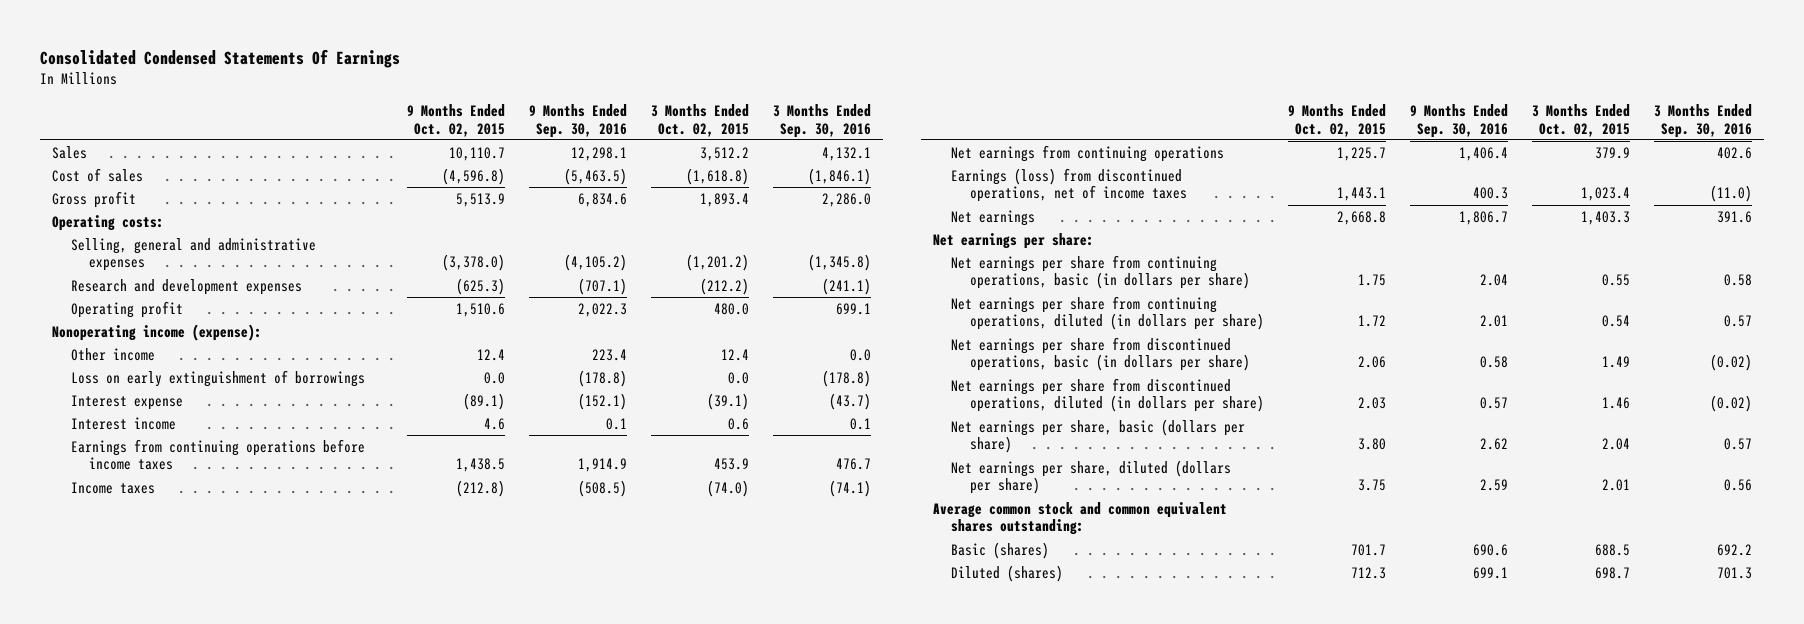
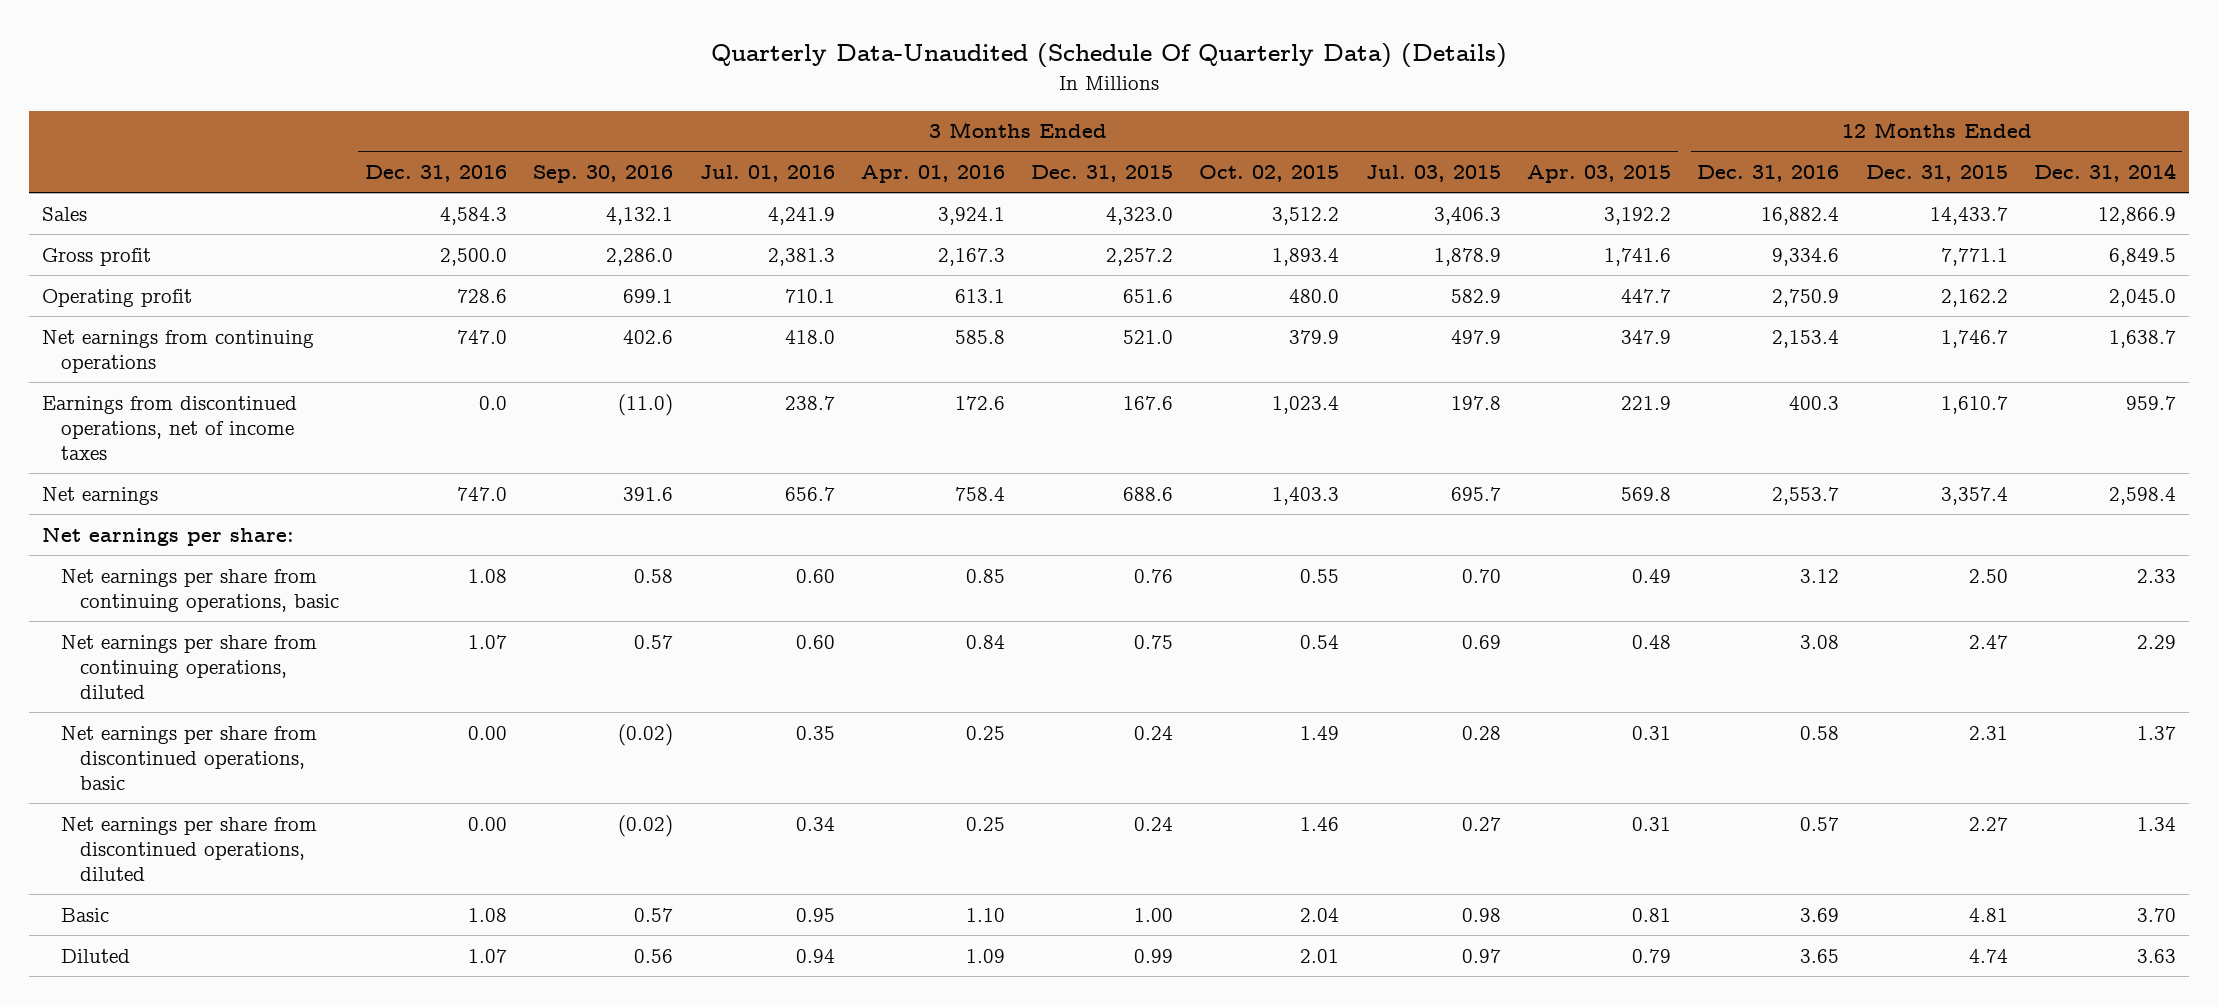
- Consolidated Condensed Statements Of Earnings
+ Quarterly Data-Unaudited (Schedule Of Quarterly Data) (Details)
- | 9 Months Ended Oct. 02, 2015 | 9 Months Ended Sep. 30, 2016 | 3 Months Ended Oct. 02, 2015 | 3 Months Ended Sep. 30, 2016
+ | 3 Months Ended Dec. 31, 2016 | 3 Months Ended Sep. 30, 2016 | 3 Months Ended Jul. 01, 2016 | 3 Months Ended Apr. 01, 2016 | 3 Months Ended Dec. 31, 2015 | 3 Months Ended Oct. 02, 2015 | 3 Months Ended Jul. 03, 2015 | 3 Months Ended Apr. 03, 2015 | 12 Months Ended Dec. 31, 2016 | 12 Months Ended Dec. 31, 2015 | 12 Months Ended Dec. 31, 2014
- Cost of sales | (4,596.8) | (5,463.5) | (1,618.8) | (1,846.1)
- Operating costs:
- Selling, general and administrative expenses | (3,378.0) | (4,105.2) | (1,201.2) | (1,345.8)
- Research and development expenses | (625.3) | (707.1) | (212.2) | (241.1)
- Nonoperating income (expense):
- Other income | 12.4 | 223.4 | 12.4 | 0.0
- Loss on early extinguishment of borrowings | 0.0 | (178.8) | 0.0 | (178.8)
- Interest expense | (89.1) | (152.1) | (39.1) | (43.7)
- Interest income | 4.6 | 0.1 | 0.6 | 0.1
- Earnings from continuing operations before income taxes | 1,438.5 | 1,914.9 | 453.9 | 476.7
- Income taxes | (212.8) | (508.5) | (74.0) | (74.1)
- Earnings (loss) from discontinued operations, net of income taxes | 1,443.1 | 400.3 | 1,023.4 | (11.0)
+ Earnings from discontinued operations, net of income taxes | 0.0 | (11.0) | 238.7 | 172.6 | 167.6 | 1,023.4 | 197.8 | 221.9 | 400.3 | 1,610.7 | 959.7
- Net earnings per share from continuing operations, basic (in dollars per share) | 1.75 | 2.04 | 0.55 | 0.58
- Net earnings per share from continuing operations, diluted (in dollars per share) | 1.72 | 2.01 | 0.54 | 0.57
- Net earnings per share from discontinued operations, basic (in dollars per share) | 2.06 | 0.58 | 1.49 | (0.02)
- Net earnings per share from discontinued operations, diluted (in dollars per share) | 2.03 | 0.57 | 1.46 | (0.02)
- Net earnings per share, basic (dollars per share) | 3.80 | 2.62 | 2.04 | 0.57
- Net earnings per share, diluted (dollars per share) | 3.75 | 2.59 | 2.01 | 0.56
- Average common stock and common equivalent shares outstanding:
- Basic (shares) | 701.7 | 690.6 | 688.5 | 692.2
- Diluted (shares) | 712.3 | 699.1 | 698.7 | 701.3
+ Net earnings per share from continuing operations, basic | 1.08 | 0.58 | 0.60 | 0.85 | 0.76 | 0.55 | 0.70 | 0.49 | 3.12 | 2.50 | 2.33
+ Net earnings per share from continuing operations, diluted | 1.07 | 0.57 | 0.60 | 0.84 | 0.75 | 0.54 | 0.69 | 0.48 | 3.08 | 2.47 | 2.29
+ Net earnings per share from discontinued operations, basic | 0.00 | (0.02) | 0.35 | 0.25 | 0.24 | 1.49 | 0.28 | 0.31 | 0.58 | 2.31 | 1.37
+ Net earnings per share from discontinued operations, diluted | 0.00 | (0.02) | 0.34 | 0.25 | 0.24 | 1.46 | 0.27 | 0.31 | 0.57 | 2.27 | 1.34
+ Basic | 1.08 | 0.57 | 0.95 | 1.10 | 1.00 | 2.04 | 0.98 | 0.81 | 3.69 | 4.81 | 3.70
+ Diluted | 1.07 | 0.56 | 0.94 | 1.09 | 0.99 | 2.01 | 0.97 | 0.79 | 3.65 | 4.74 | 3.63

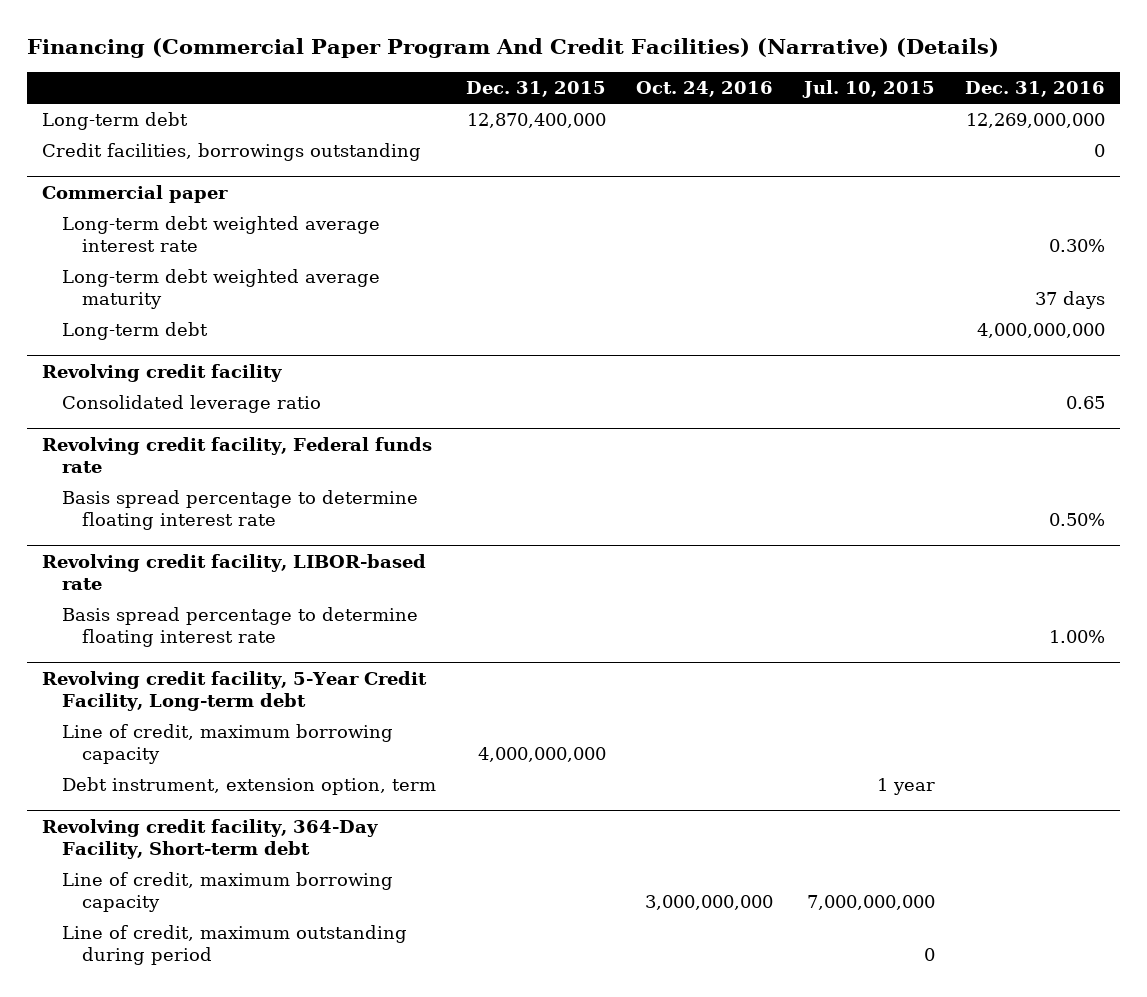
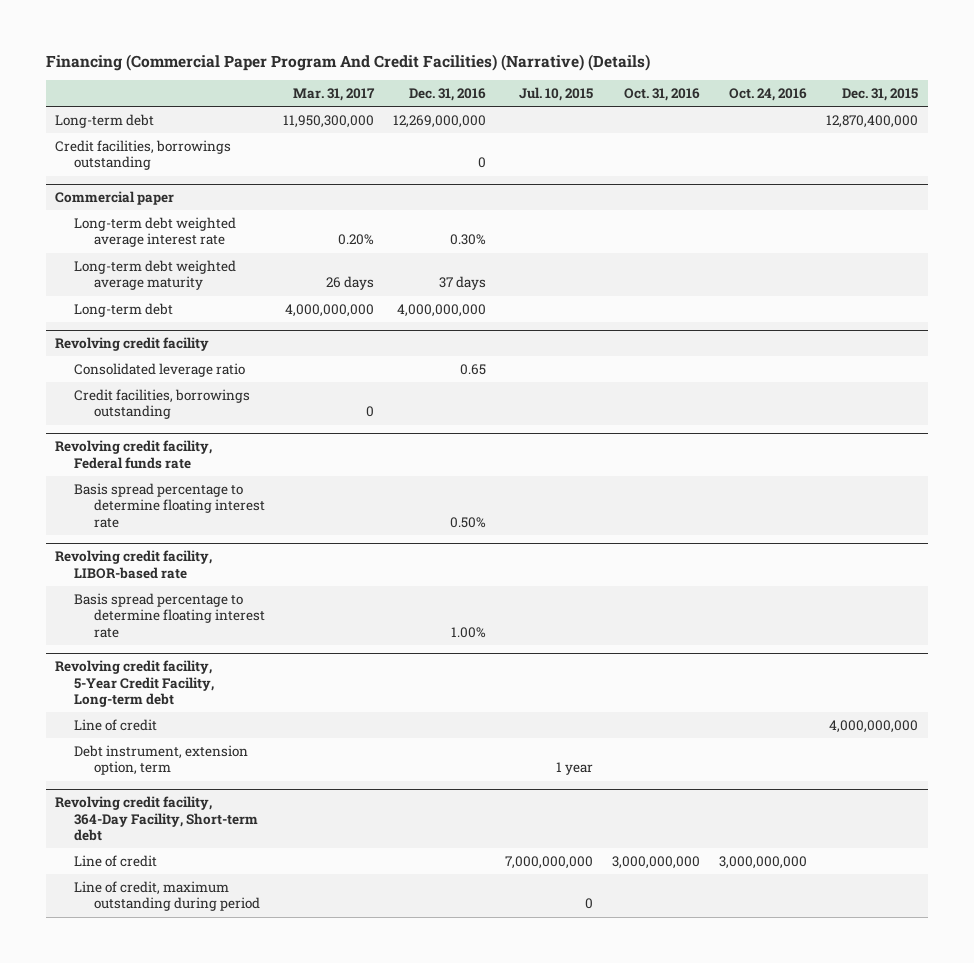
- | Dec. 31, 2015 | Oct. 24, 2016 | Jul. 10, 2015 | Dec. 31, 2016
+ | Mar. 31, 2017 | Dec. 31, 2016 | Jul. 10, 2015 | Oct. 31, 2016 | Oct. 24, 2016 | Dec. 31, 2015
@ Revolving credit facility
+ Credit facilities, borrowings outstanding | 0 | | | | |
@ Revolving credit facility, 5-Year Credit Facility, Long-term debt
- Line of credit, maximum borrowing capacity | 4,000,000,000 | | |
+ Line of credit | | | | | | 4,000,000,000
@ Revolving credit facility, 364-Day Facility, Short-term debt
- Line of credit, maximum borrowing capacity | | 3,000,000,000 | 7,000,000,000 |
+ Line of credit | | | 7,000,000,000 | 3,000,000,000 | 3,000,000,000 |

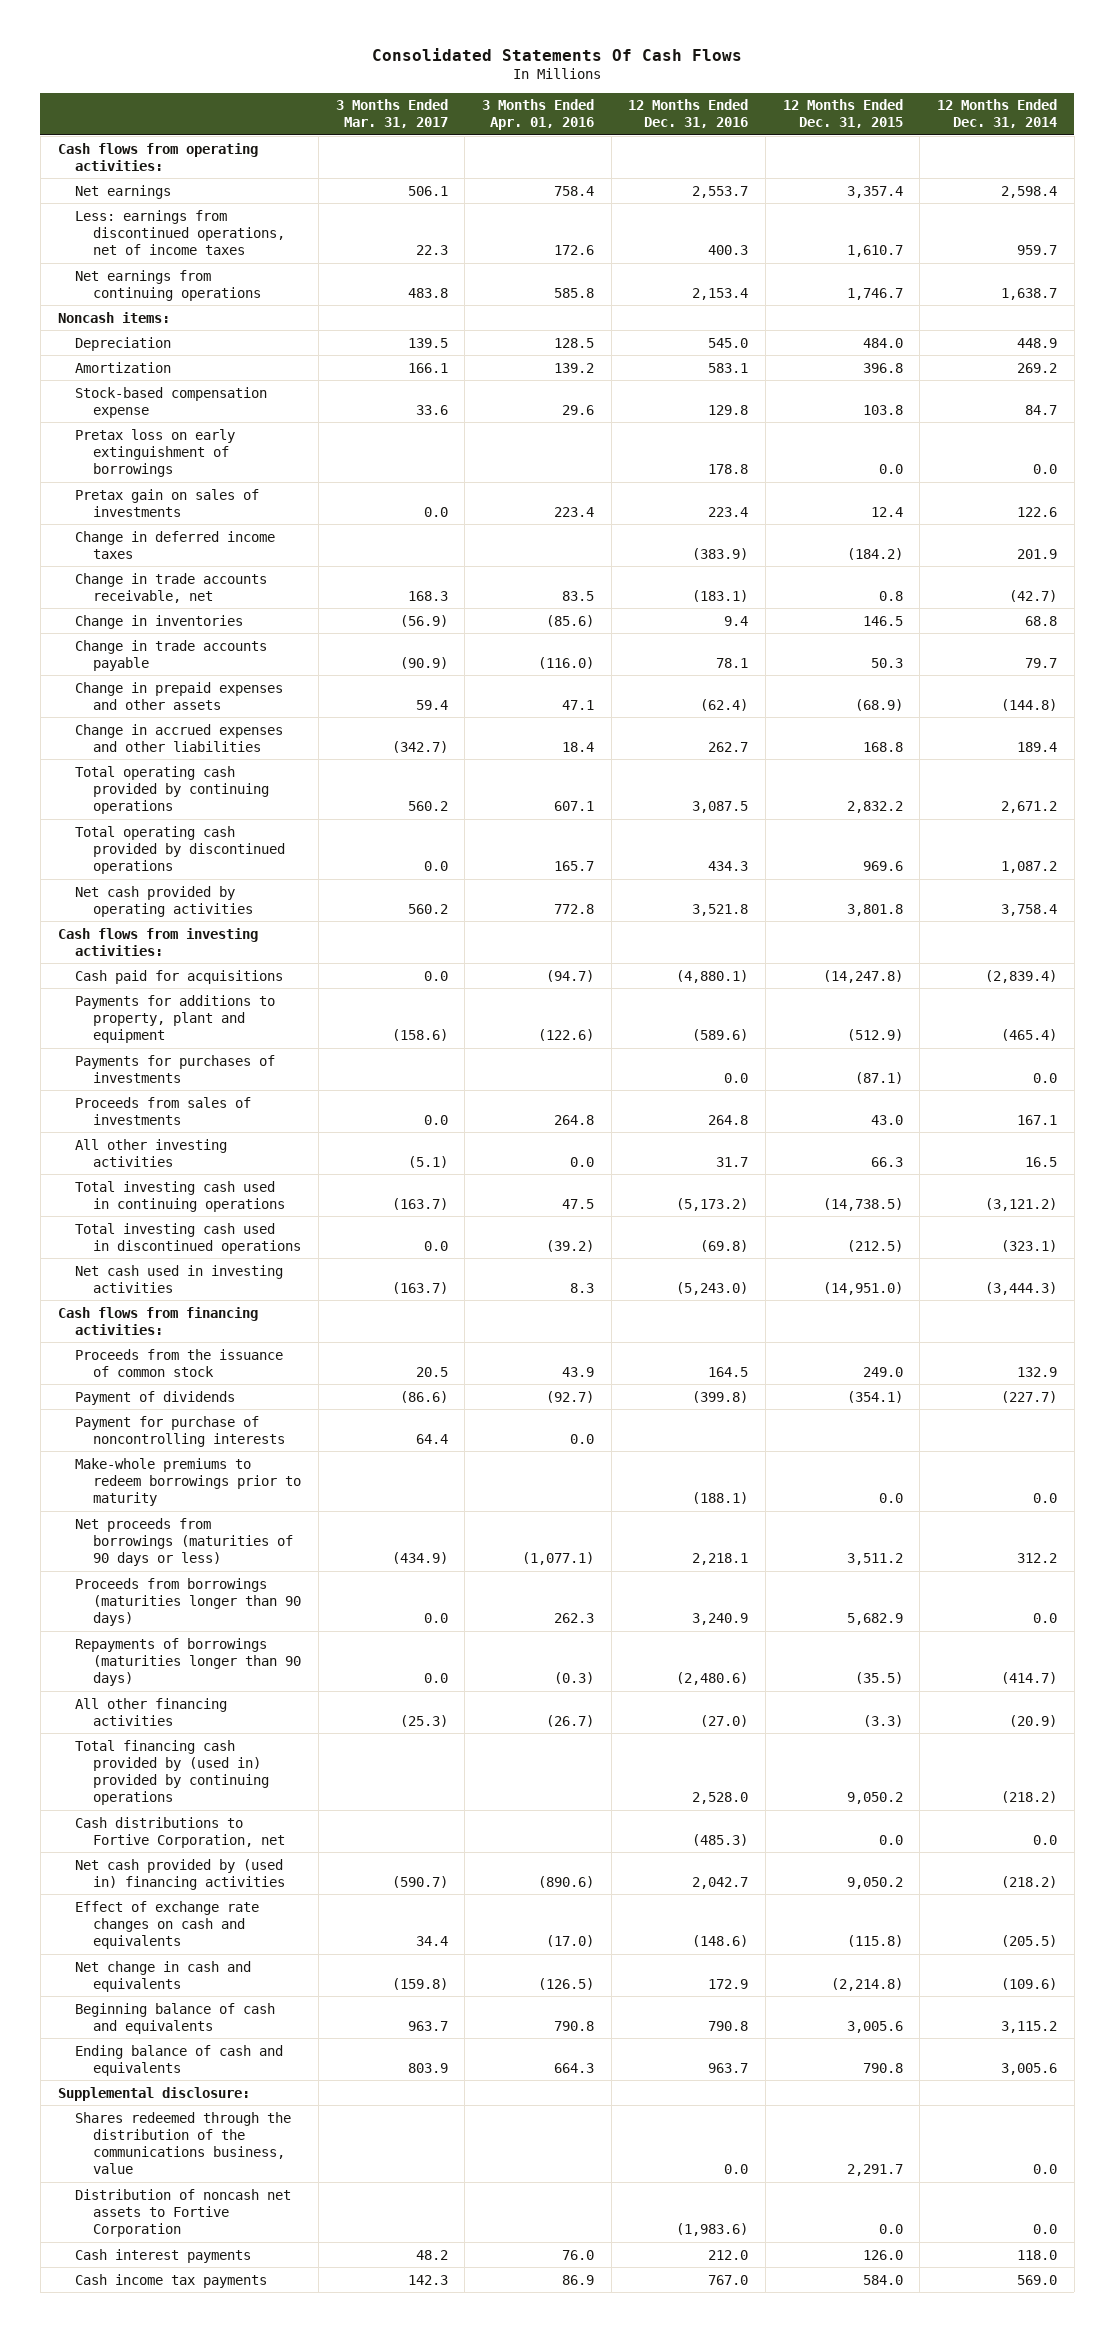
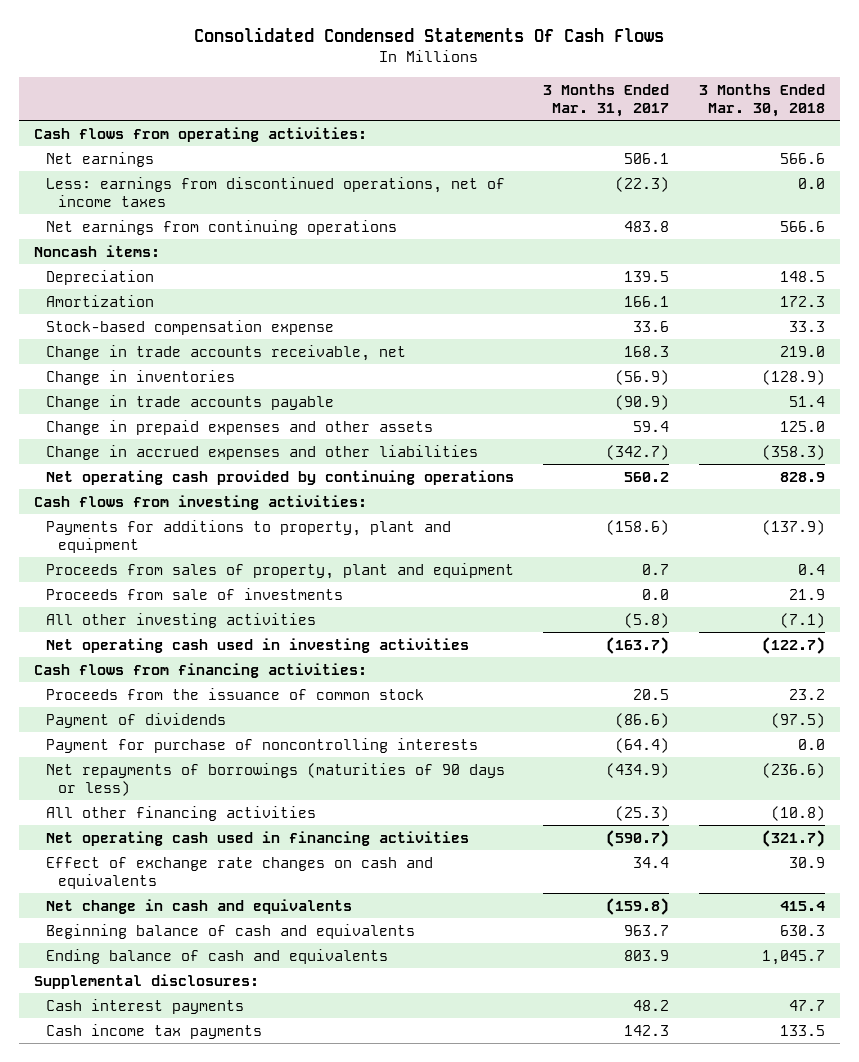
- Consolidated Statements Of Cash Flows
+ Consolidated Condensed Statements Of Cash Flows
- | 3 Months Ended Mar. 31, 2017 | 3 Months Ended Apr. 01, 2016 | 12 Months Ended Dec. 31, 2016 | 12 Months Ended Dec. 31, 2015 | 12 Months Ended Dec. 31, 2014
+ | 3 Months Ended Mar. 31, 2017 | 3 Months Ended Mar. 30, 2018
- Less: earnings from discontinued operations, net of income taxes | 22.3 | 172.6 | 400.3 | 1,610.7 | 959.7
+ Less: earnings from discontinued operations, net of income taxes | (22.3) | 0.0
- Pretax loss on early extinguishment of borrowings | | | 178.8 | 0.0 | 0.0
- Pretax gain on sales of investments | 0.0 | 223.4 | 223.4 | 12.4 | 122.6
- Change in deferred income taxes | | | (383.9) | (184.2) | 201.9
- Total operating cash provided by continuing operations | 560.2 | 607.1 | 3,087.5 | 2,832.2 | 2,671.2
- Total operating cash provided by discontinued operations | 0.0 | 165.7 | 434.3 | 969.6 | 1,087.2
- Net cash provided by operating activities | 560.2 | 772.8 | 3,521.8 | 3,801.8 | 3,758.4
+ Net operating cash provided by continuing operations | 560.2 | 828.9
- Cash paid for acquisitions | 0.0 | (94.7) | (4,880.1) | (14,247.8) | (2,839.4)
- Payments for purchases of investments | | | 0.0 | (87.1) | 0.0
- Proceeds from sales of investments | 0.0 | 264.8 | 264.8 | 43.0 | 167.1
- All other investing activities | (5.1) | 0.0 | 31.7 | 66.3 | 16.5
- Total investing cash used in continuing operations | (163.7) | 47.5 | (5,173.2) | (14,738.5) | (3,121.2)
- Total investing cash used in discontinued operations | 0.0 | (39.2) | (69.8) | (212.5) | (323.1)
- Net cash used in investing activities | (163.7) | 8.3 | (5,243.0) | (14,951.0) | (3,444.3)
+ Proceeds from sales of property, plant and equipment | 0.7 | 0.4
+ Proceeds from sale of investments | 0.0 | 21.9
+ All other investing activities | (5.8) | (7.1)
+ Net operating cash used in investing activities | (163.7) | (122.7)
- Payment for purchase of noncontrolling interests | 64.4 | 0.0 | | |
- Make-whole premiums to redeem borrowings prior to maturity | | | (188.1) | 0.0 | 0.0
- Net proceeds from borrowings (maturities of 90 days or less) | (434.9) | (1,077.1) | 2,218.1 | 3,511.2 | 312.2
- Proceeds from borrowings (maturities longer than 90 days) | 0.0 | 262.3 | 3,240.9 | 5,682.9 | 0.0
- Repayments of borrowings (maturities longer than 90 days) | 0.0 | (0.3) | (2,480.6) | (35.5) | (414.7)
+ Payment for purchase of noncontrolling interests | (64.4) | 0.0
+ Net repayments of borrowings (maturities of 90 days or less) | (434.9) | (236.6)
- Total financing cash provided by (used in) provided by continuing operations | | | 2,528.0 | 9,050.2 | (218.2)
- Cash distributions to Fortive Corporation, net | | | (485.3) | 0.0 | 0.0
- Net cash provided by (used in) financing activities | (590.7) | (890.6) | 2,042.7 | 9,050.2 | (218.2)
+ Net operating cash used in financing activities | (590.7) | (321.7)
- Supplemental disclosure:
- Shares redeemed through the distribution of the communications business, value | | | 0.0 | 2,291.7 | 0.0
- Distribution of noncash net assets to Fortive Corporation | | | (1,983.6) | 0.0 | 0.0
+ Supplemental disclosures:

